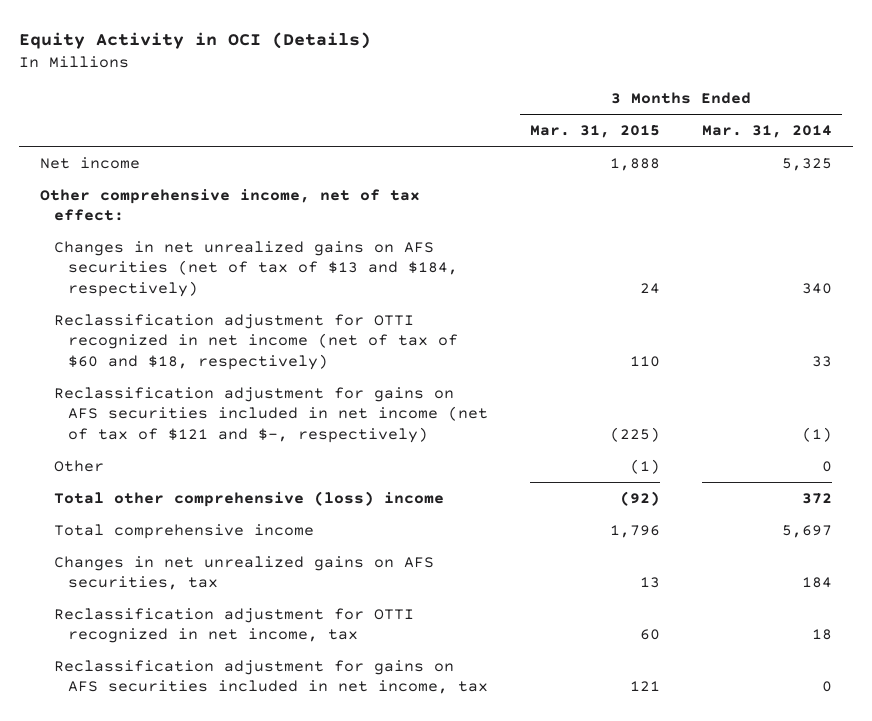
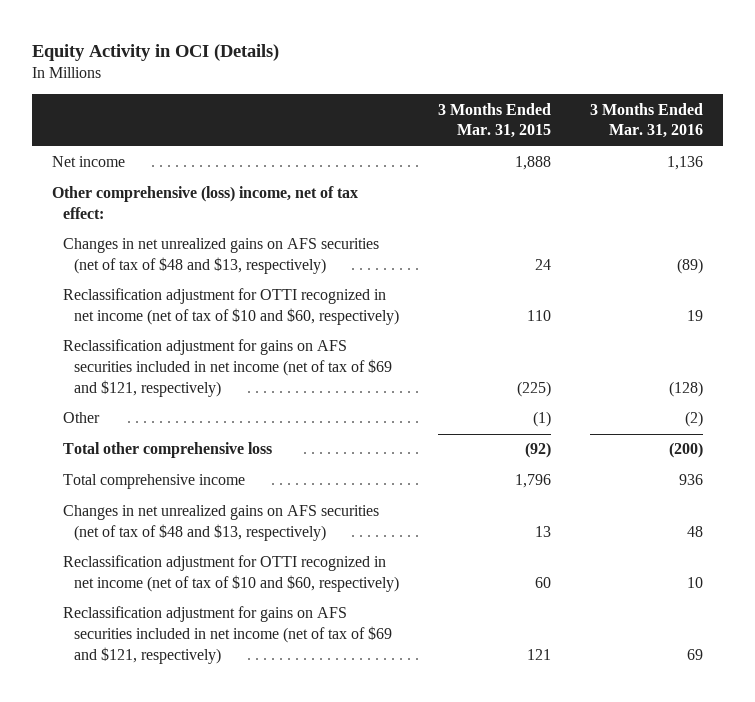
- | 3 Months Ended Mar. 31, 2015 | 3 Months Ended Mar. 31, 2014
+ | 3 Months Ended Mar. 31, 2015 | 3 Months Ended Mar. 31, 2016
- Other comprehensive income, net of tax effect:
- Changes in net unrealized gains on AFS securities (net of tax of $13 and $184, respectively) | 24 | 340
- Reclassification adjustment for OTTI recognized in net income (net of tax of $60 and $18, respectively) | 110 | 33
- Reclassification adjustment for gains on AFS securities included in net income (net of tax of $121 and $-, respectively) | (225) | (1)
+ Other comprehensive (loss) income, net of tax effect:
+ Changes in net unrealized gains on AFS securities (net of tax of $48 and $13, respectively) | 24 | (89)
+ Reclassification adjustment for OTTI recognized in net income (net of tax of $10 and $60, respectively) | 110 | 19
+ Reclassification adjustment for gains on AFS securities included in net income (net of tax of $69 and $121, respectively) | (225) | (128)
- Total other comprehensive (loss) income | (92) | 372
+ Total other comprehensive loss | (92) | (200)
- Changes in net unrealized gains on AFS securities, tax | 13 | 184
- Reclassification adjustment for OTTI recognized in net income, tax | 60 | 18
- Reclassification adjustment for gains on AFS securities included in net income, tax | 121 | 0
+ Changes in net unrealized gains on AFS securities (net of tax of $48 and $13, respectively) | 13 | 48
+ Reclassification adjustment for OTTI recognized in net income (net of tax of $10 and $60, respectively) | 60 | 10
+ Reclassification adjustment for gains on AFS securities included in net income (net of tax of $69 and $121, respectively) | 121 | 69

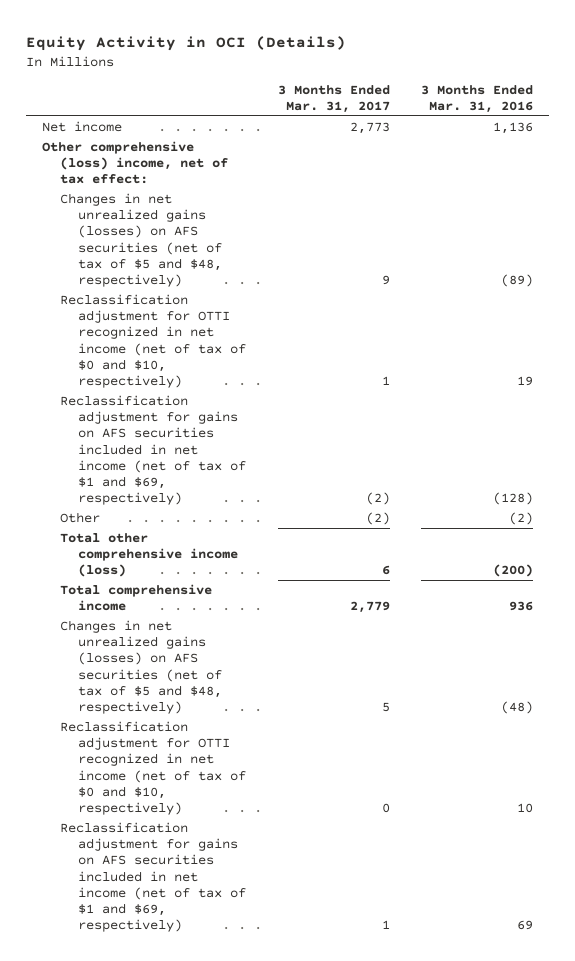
- | 3 Months Ended Mar. 31, 2015 | 3 Months Ended Mar. 31, 2016
+ | 3 Months Ended Mar. 31, 2017 | 3 Months Ended Mar. 31, 2016
- Changes in net unrealized gains on AFS securities (net of tax of $48 and $13, respectively) | 24 | (89)
- Reclassification adjustment for OTTI recognized in net income (net of tax of $10 and $60, respectively) | 110 | 19
- Reclassification adjustment for gains on AFS securities included in net income (net of tax of $69 and $121, respectively) | (225) | (128)
+ Changes in net unrealized gains (losses) on AFS securities (net of tax of $5 and $48, respectively) | 9 | (89)
+ Reclassification adjustment for OTTI recognized in net income (net of tax of $0 and $10, respectively) | 1 | 19
+ Reclassification adjustment for gains on AFS securities included in net income (net of tax of $1 and $69, respectively) | (2) | (128)
- Total other comprehensive loss | (92) | (200)
+ Total other comprehensive income (loss) | 6 | (200)
- Changes in net unrealized gains on AFS securities (net of tax of $48 and $13, respectively) | 13 | 48
- Reclassification adjustment for OTTI recognized in net income (net of tax of $10 and $60, respectively) | 60 | 10
- Reclassification adjustment for gains on AFS securities included in net income (net of tax of $69 and $121, respectively) | 121 | 69
+ Changes in net unrealized gains (losses) on AFS securities (net of tax of $5 and $48, respectively) | 5 | (48)
+ Reclassification adjustment for OTTI recognized in net income (net of tax of $0 and $10, respectively) | 0 | 10
+ Reclassification adjustment for gains on AFS securities included in net income (net of tax of $1 and $69, respectively) | 1 | 69

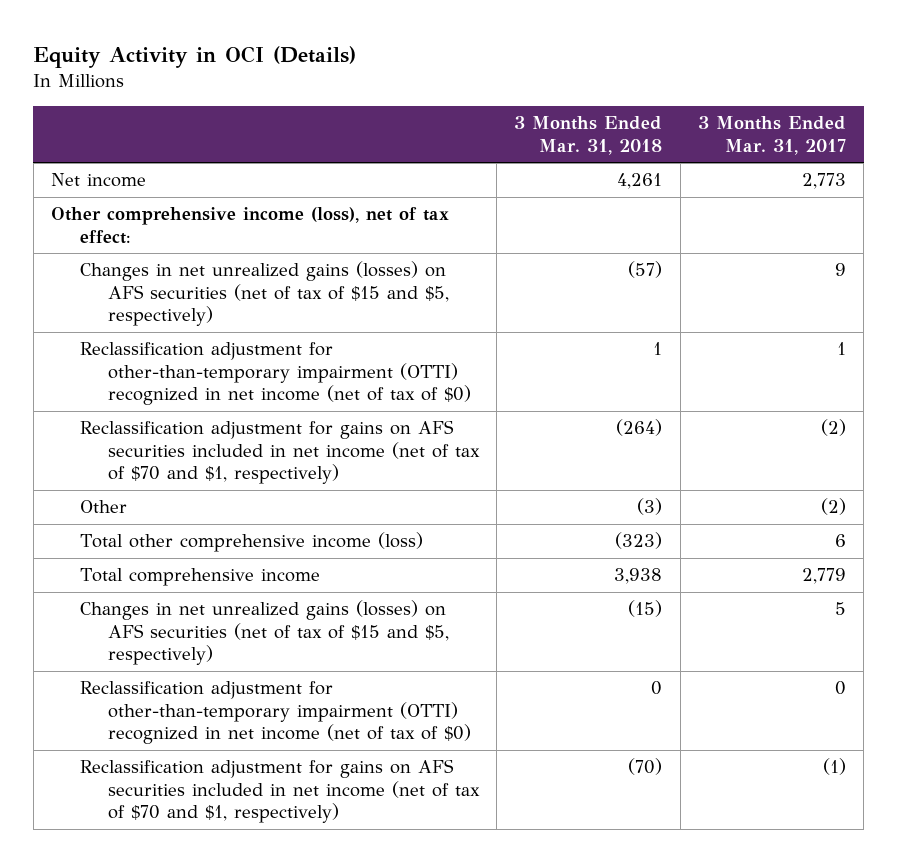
- | 3 Months Ended Mar. 31, 2017 | 3 Months Ended Mar. 31, 2016
+ | 3 Months Ended Mar. 31, 2018 | 3 Months Ended Mar. 31, 2017
- Other comprehensive (loss) income, net of tax effect:
- Changes in net unrealized gains (losses) on AFS securities (net of tax of $5 and $48, respectively) | 9 | (89)
- Reclassification adjustment for OTTI recognized in net income (net of tax of $0 and $10, respectively) | 1 | 19
- Reclassification adjustment for gains on AFS securities included in net income (net of tax of $1 and $69, respectively) | (2) | (128)
+ Other comprehensive income (loss), net of tax effect:
+ Changes in net unrealized gains (losses) on AFS securities (net of tax of $15 and $5, respectively) | (57) | 9
+ Reclassification adjustment for other-than-temporary impairment (OTTI) recognized in net income (net of tax of $0) | 1 | 1
+ Reclassification adjustment for gains on AFS securities included in net income (net of tax of $70 and $1, respectively) | (264) | (2)
- Changes in net unrealized gains (losses) on AFS securities (net of tax of $5 and $48, respectively) | 5 | (48)
- Reclassification adjustment for OTTI recognized in net income (net of tax of $0 and $10, respectively) | 0 | 10
- Reclassification adjustment for gains on AFS securities included in net income (net of tax of $1 and $69, respectively) | 1 | 69
+ Changes in net unrealized gains (losses) on AFS securities (net of tax of $15 and $5, respectively) | (15) | 5
+ Reclassification adjustment for other-than-temporary impairment (OTTI) recognized in net income (net of tax of $0) | 0 | 0
+ Reclassification adjustment for gains on AFS securities included in net income (net of tax of $70 and $1, respectively) | (70) | (1)

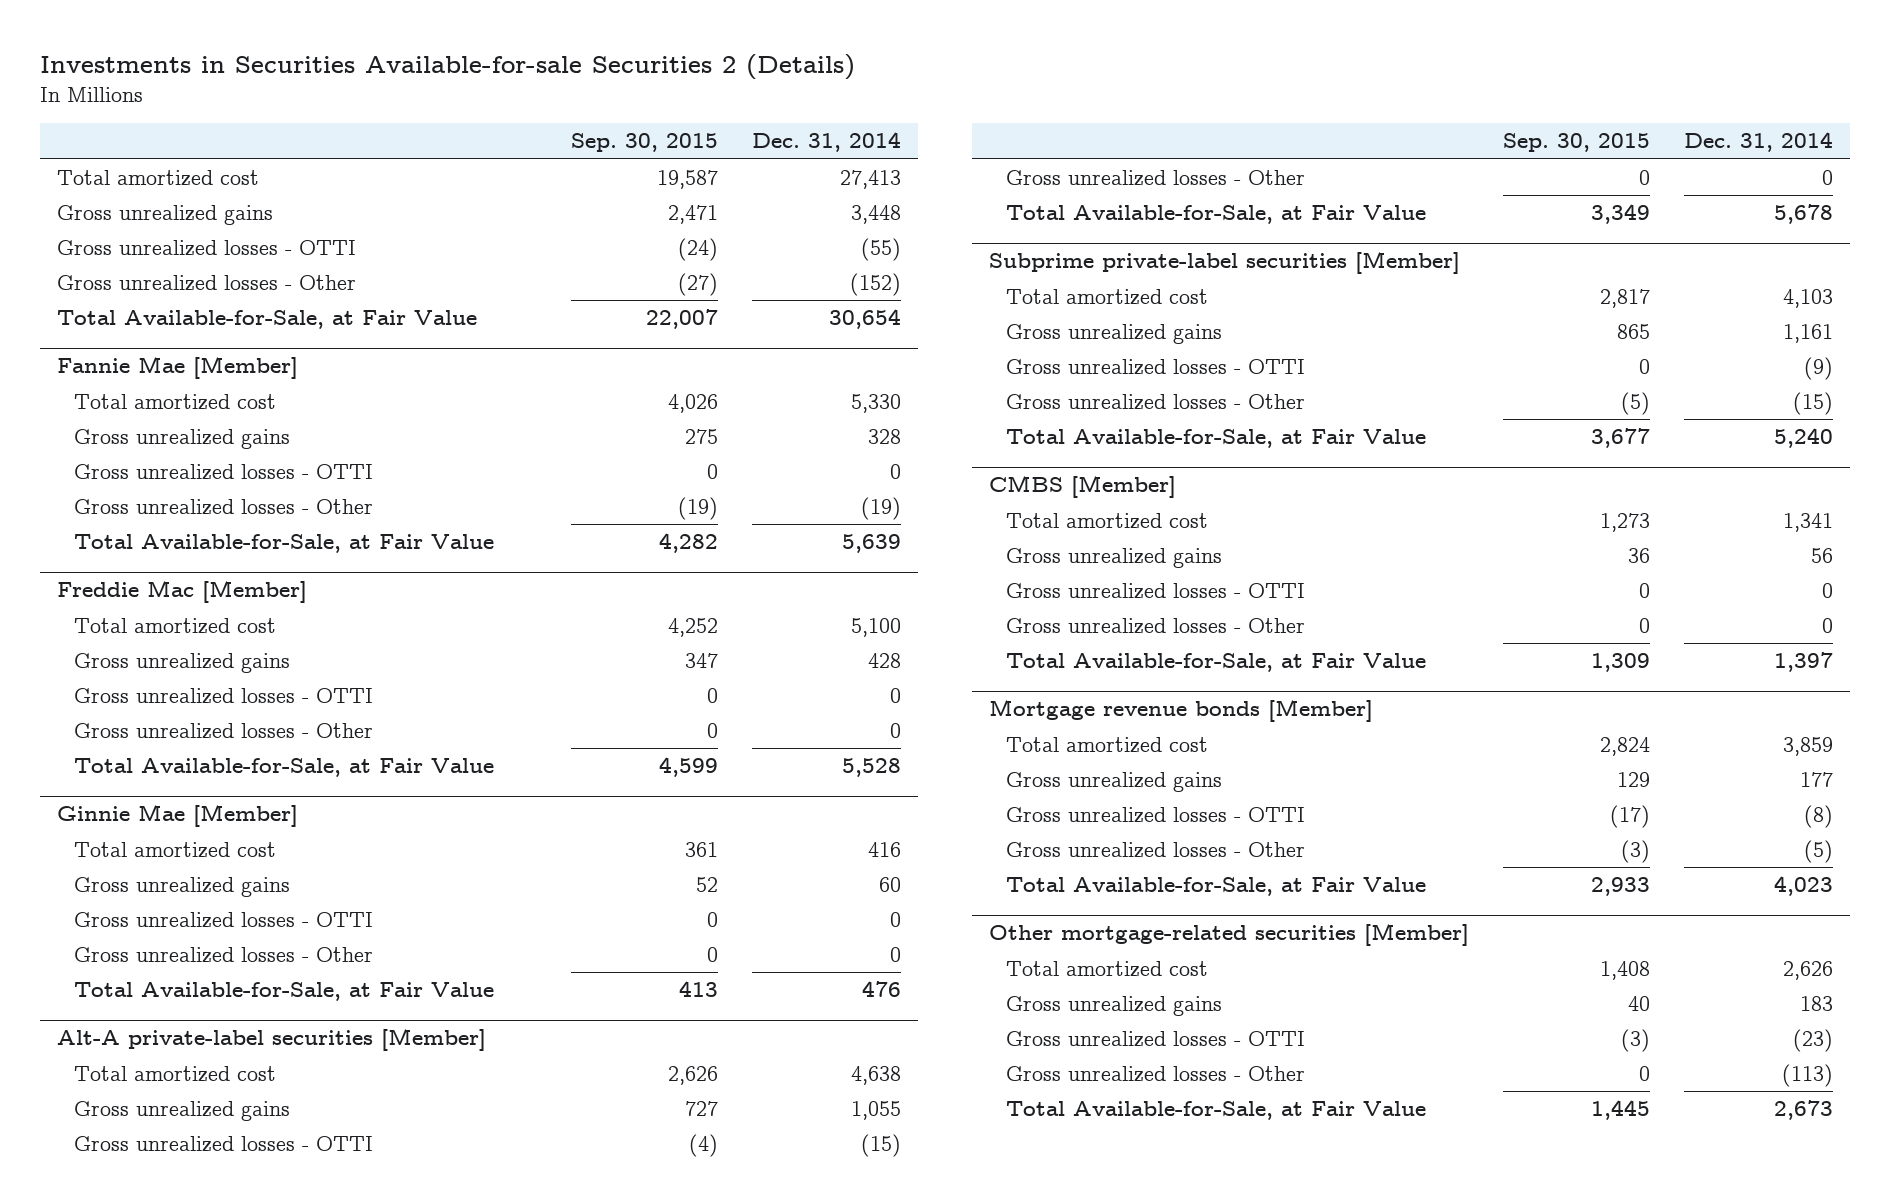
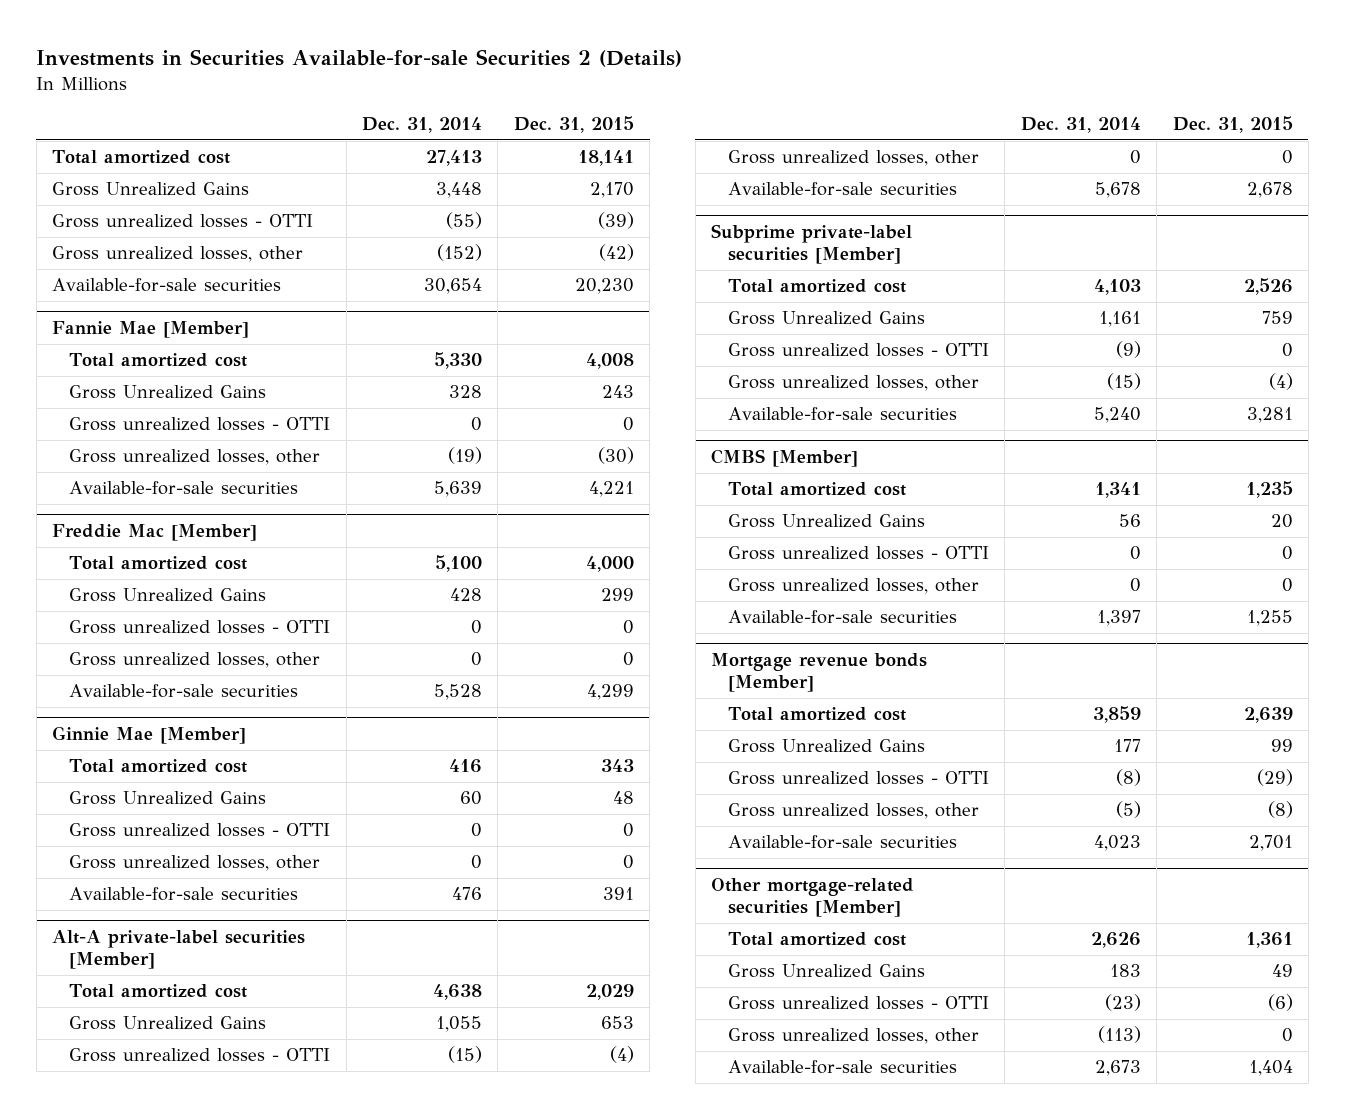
- | Sep. 30, 2015 | Dec. 31, 2014
+ | Dec. 31, 2014 | Dec. 31, 2015
- Gross unrealized gains | 2,471 | 3,448
+ Gross Unrealized Gains | 3,448 | 2,170
- Gross unrealized losses - Other | (27) | (152)
- Total Available-for-Sale, at Fair Value | 22,007 | 30,654
+ Gross unrealized losses, other | (152) | (42)
+ Available-for-sale securities | 30,654 | 20,230
@ Fannie Mae [Member]
- Gross unrealized gains | 275 | 328
+ Gross Unrealized Gains | 328 | 243
- Gross unrealized losses - Other | (19) | (19)
- Total Available-for-Sale, at Fair Value | 4,282 | 5,639
+ Gross unrealized losses, other | (19) | (30)
+ Available-for-sale securities | 5,639 | 4,221
@ Freddie Mac [Member]
- Gross unrealized gains | 347 | 428
+ Gross Unrealized Gains | 428 | 299
- Gross unrealized losses - Other | 0 | 0
- Total Available-for-Sale, at Fair Value | 4,599 | 5,528
+ Gross unrealized losses, other | 0 | 0
+ Available-for-sale securities | 5,528 | 4,299
@ Ginnie Mae [Member]
- Gross unrealized gains | 52 | 60
+ Gross Unrealized Gains | 60 | 48
- Gross unrealized losses - Other | 0 | 0
- Total Available-for-Sale, at Fair Value | 413 | 476
+ Gross unrealized losses, other | 0 | 0
+ Available-for-sale securities | 476 | 391
@ Alt-A private-label securities [Member]
- Gross unrealized gains | 727 | 1,055
+ Gross Unrealized Gains | 1,055 | 653
- Gross unrealized losses - Other | 0 | 0
- Total Available-for-Sale, at Fair Value | 3,349 | 5,678
+ Gross unrealized losses, other | 0 | 0
+ Available-for-sale securities | 5,678 | 2,678
@ Subprime private-label securities [Member]
- Gross unrealized gains | 865 | 1,161
+ Gross Unrealized Gains | 1,161 | 759
- Gross unrealized losses - Other | (5) | (15)
- Total Available-for-Sale, at Fair Value | 3,677 | 5,240
+ Gross unrealized losses, other | (15) | (4)
+ Available-for-sale securities | 5,240 | 3,281
@ CMBS [Member]
- Gross unrealized gains | 36 | 56
+ Gross Unrealized Gains | 56 | 20
- Gross unrealized losses - Other | 0 | 0
- Total Available-for-Sale, at Fair Value | 1,309 | 1,397
+ Gross unrealized losses, other | 0 | 0
+ Available-for-sale securities | 1,397 | 1,255
@ Mortgage revenue bonds [Member]
- Gross unrealized gains | 129 | 177
+ Gross Unrealized Gains | 177 | 99
- Gross unrealized losses - Other | (3) | (5)
- Total Available-for-Sale, at Fair Value | 2,933 | 4,023
+ Gross unrealized losses, other | (5) | (8)
+ Available-for-sale securities | 4,023 | 2,701
@ Other mortgage-related securities [Member]
- Gross unrealized gains | 40 | 183
+ Gross Unrealized Gains | 183 | 49
- Gross unrealized losses - Other | 0 | (113)
- Total Available-for-Sale, at Fair Value | 1,445 | 2,673
+ Gross unrealized losses, other | (113) | 0
+ Available-for-sale securities | 2,673 | 1,404

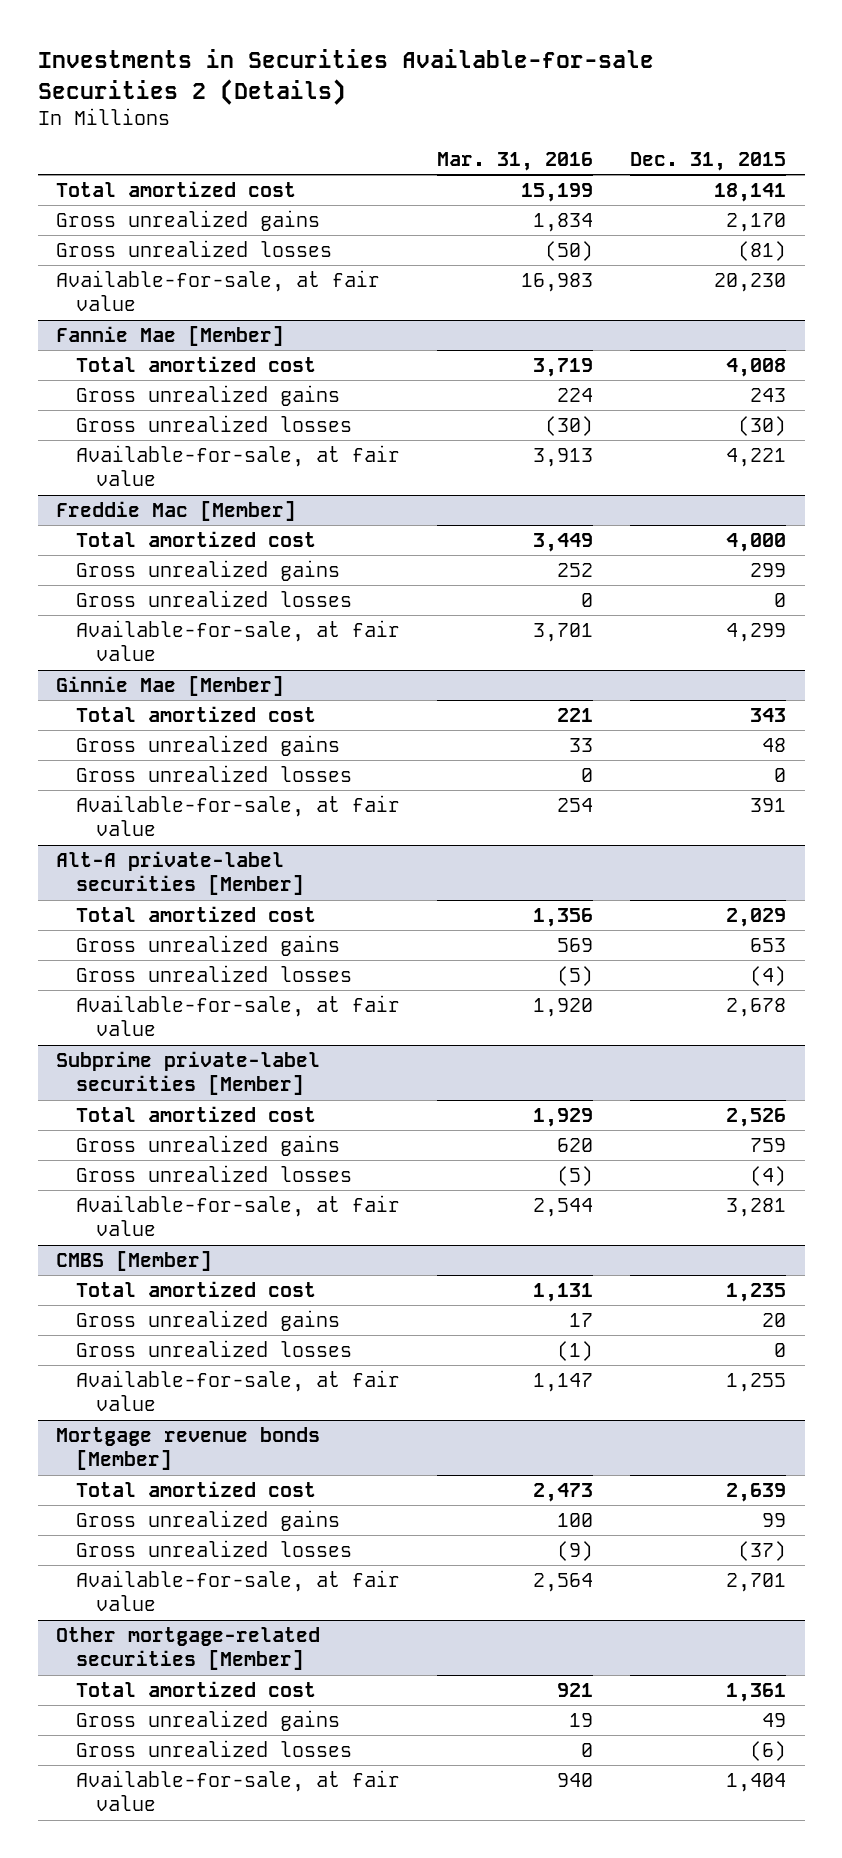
- | Dec. 31, 2014 | Dec. 31, 2015
+ | Mar. 31, 2016 | Dec. 31, 2015
- Gross Unrealized Gains | 3,448 | 2,170
- Gross unrealized losses - OTTI | (55) | (39)
- Gross unrealized losses, other | (152) | (42)
- Available-for-sale securities | 30,654 | 20,230
+ Gross unrealized gains | 1,834 | 2,170
+ Gross unrealized losses | (50) | (81)
+ Available-for-sale, at fair value | 16,983 | 20,230
@ Fannie Mae [Member]
- Gross Unrealized Gains | 328 | 243
- Gross unrealized losses - OTTI | 0 | 0
- Gross unrealized losses, other | (19) | (30)
- Available-for-sale securities | 5,639 | 4,221
+ Gross unrealized gains | 224 | 243
+ Gross unrealized losses | (30) | (30)
+ Available-for-sale, at fair value | 3,913 | 4,221
@ Freddie Mac [Member]
- Gross Unrealized Gains | 428 | 299
- Gross unrealized losses - OTTI | 0 | 0
- Gross unrealized losses, other | 0 | 0
- Available-for-sale securities | 5,528 | 4,299
+ Gross unrealized gains | 252 | 299
+ Gross unrealized losses | 0 | 0
+ Available-for-sale, at fair value | 3,701 | 4,299
@ Ginnie Mae [Member]
- Gross Unrealized Gains | 60 | 48
- Gross unrealized losses - OTTI | 0 | 0
- Gross unrealized losses, other | 0 | 0
- Available-for-sale securities | 476 | 391
+ Gross unrealized gains | 33 | 48
+ Gross unrealized losses | 0 | 0
+ Available-for-sale, at fair value | 254 | 391
@ Alt-A private-label securities [Member]
- Gross Unrealized Gains | 1,055 | 653
- Gross unrealized losses - OTTI | (15) | (4)
- Gross unrealized losses, other | 0 | 0
- Available-for-sale securities | 5,678 | 2,678
+ Gross unrealized gains | 569 | 653
+ Gross unrealized losses | (5) | (4)
+ Available-for-sale, at fair value | 1,920 | 2,678
@ Subprime private-label securities [Member]
- Gross Unrealized Gains | 1,161 | 759
- Gross unrealized losses - OTTI | (9) | 0
- Gross unrealized losses, other | (15) | (4)
- Available-for-sale securities | 5,240 | 3,281
+ Gross unrealized gains | 620 | 759
+ Gross unrealized losses | (5) | (4)
+ Available-for-sale, at fair value | 2,544 | 3,281
@ CMBS [Member]
- Gross Unrealized Gains | 56 | 20
- Gross unrealized losses - OTTI | 0 | 0
- Gross unrealized losses, other | 0 | 0
- Available-for-sale securities | 1,397 | 1,255
+ Gross unrealized gains | 17 | 20
+ Gross unrealized losses | (1) | 0
+ Available-for-sale, at fair value | 1,147 | 1,255
@ Mortgage revenue bonds [Member]
- Gross Unrealized Gains | 177 | 99
- Gross unrealized losses - OTTI | (8) | (29)
- Gross unrealized losses, other | (5) | (8)
- Available-for-sale securities | 4,023 | 2,701
+ Gross unrealized gains | 100 | 99
+ Gross unrealized losses | (9) | (37)
+ Available-for-sale, at fair value | 2,564 | 2,701
@ Other mortgage-related securities [Member]
- Gross Unrealized Gains | 183 | 49
- Gross unrealized losses - OTTI | (23) | (6)
- Gross unrealized losses, other | (113) | 0
- Available-for-sale securities | 2,673 | 1,404
+ Gross unrealized gains | 19 | 49
+ Gross unrealized losses | 0 | (6)
+ Available-for-sale, at fair value | 940 | 1,404

